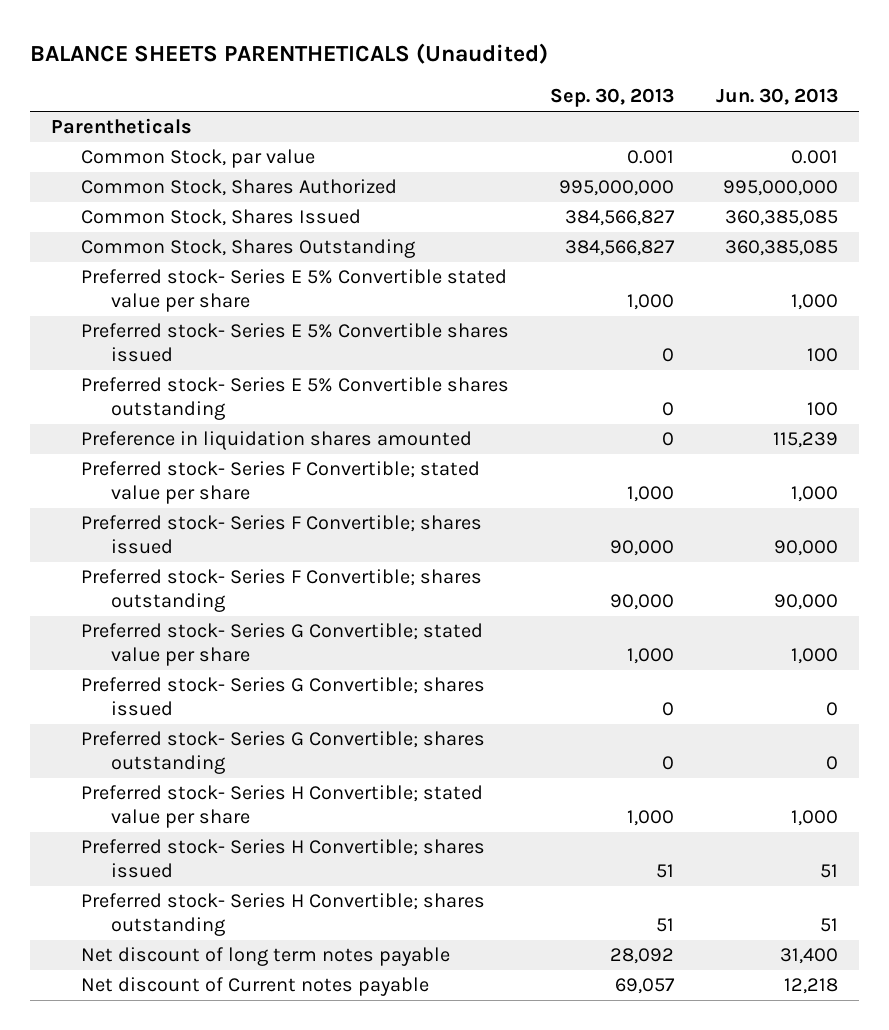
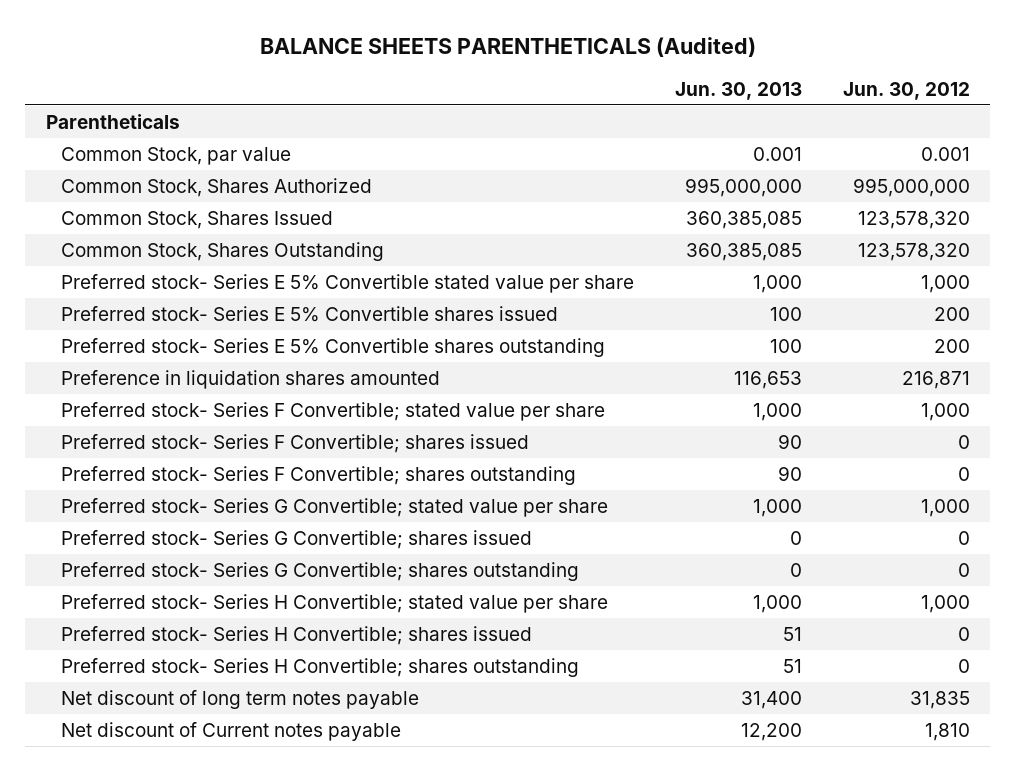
- BALANCE SHEETS PARENTHETICALS (Unaudited)
+ BALANCE SHEETS PARENTHETICALS (Audited)
- | Sep. 30, 2013 | Jun. 30, 2013
+ | Jun. 30, 2013 | Jun. 30, 2012
- Preference in liquidation shares amounted | 0 | 115,239
+ Preference in liquidation shares amounted | 116,653 | 216,871
- Preferred stock- Series F Convertible; shares issued | 90,000 | 90,000
- Preferred stock- Series F Convertible; shares outstanding | 90,000 | 90,000
+ Preferred stock- Series F Convertible; shares issued | 90 | 0
+ Preferred stock- Series F Convertible; shares outstanding | 90 | 0
- Net discount of Current notes payable | 69,057 | 12,218
+ Net discount of Current notes payable | 12,200 | 1,810

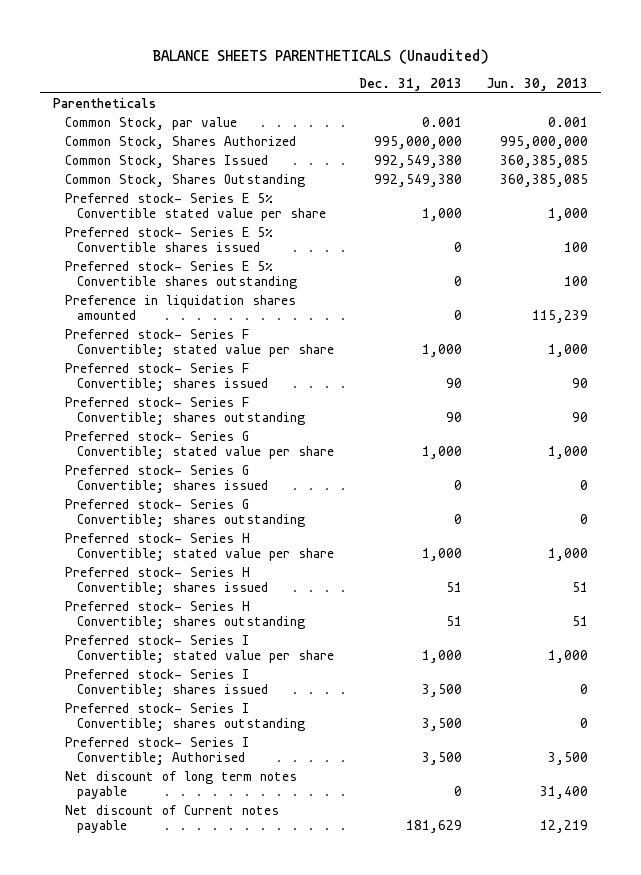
- BALANCE SHEETS PARENTHETICALS (Audited)
+ BALANCE SHEETS PARENTHETICALS (Unaudited)
- | Jun. 30, 2013 | Jun. 30, 2012
+ | Dec. 31, 2013 | Jun. 30, 2013
- Preference in liquidation shares amounted | 116,653 | 216,871
+ Preference in liquidation shares amounted | 0 | 115,239
+ Preferred stock- Series I Convertible; stated value per share | 1,000 | 1,000
+ Preferred stock- Series I Convertible; shares issued | 3,500 | 0
+ Preferred stock- Series I Convertible; shares outstanding | 3,500 | 0
+ Preferred stock- Series I Convertible; Authorised | 3,500 | 3,500
- Net discount of Current notes payable | 12,200 | 1,810
+ Net discount of Current notes payable | 181,629 | 12,219

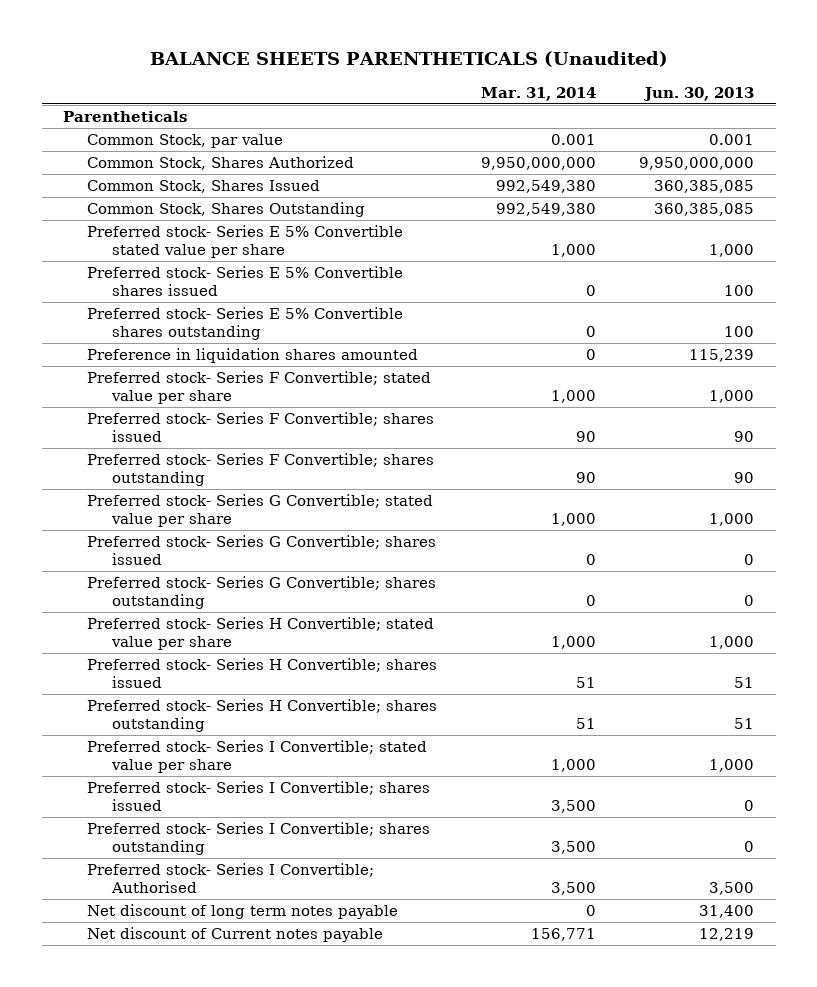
- | Dec. 31, 2013 | Jun. 30, 2013
+ | Mar. 31, 2014 | Jun. 30, 2013
- Common Stock, Shares Authorized | 995,000,000 | 995,000,000
+ Common Stock, Shares Authorized | 9,950,000,000 | 9,950,000,000

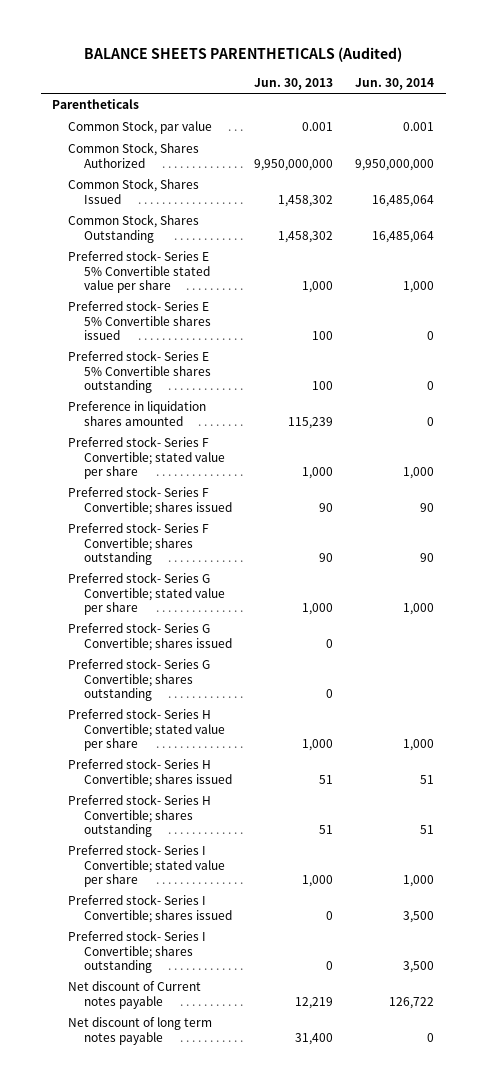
- BALANCE SHEETS PARENTHETICALS (Unaudited)
+ BALANCE SHEETS PARENTHETICALS (Audited)
- | Mar. 31, 2014 | Jun. 30, 2013
+ | Jun. 30, 2013 | Jun. 30, 2014
- Common Stock, Shares Issued | 992,549,380 | 360,385,085
- Common Stock, Shares Outstanding | 992,549,380 | 360,385,085
+ Common Stock, Shares Issued | 1,458,302 | 16,485,064
+ Common Stock, Shares Outstanding | 1,458,302 | 16,485,064
- Preferred stock- Series I Convertible; Authorised | 3,500 | 3,500
moved down: Net discount of long term notes payable | 31,400 | 0

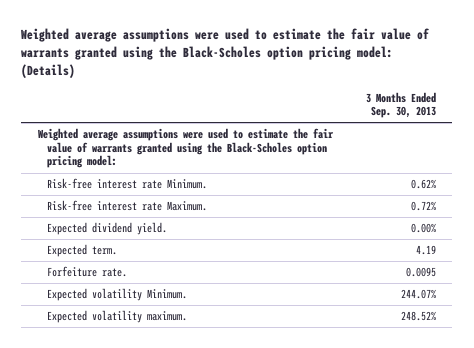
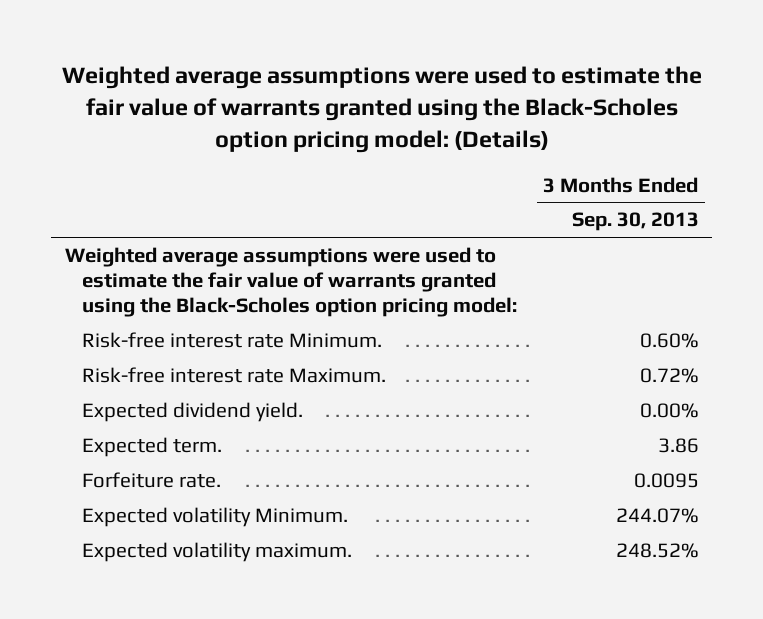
- Risk-free interest rate Minimum. | 0.62%
+ Risk-free interest rate Minimum. | 0.60%
- Expected term. | 4.19
+ Expected term. | 3.86

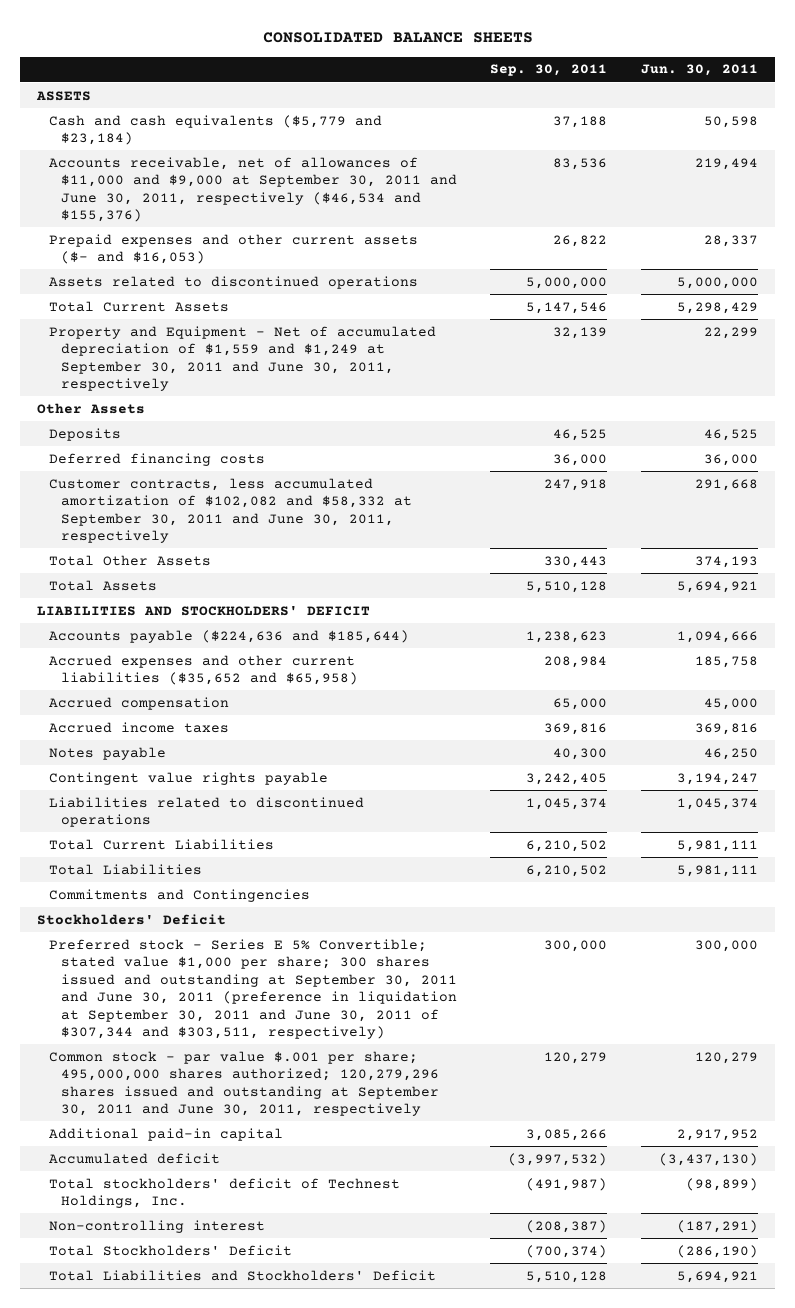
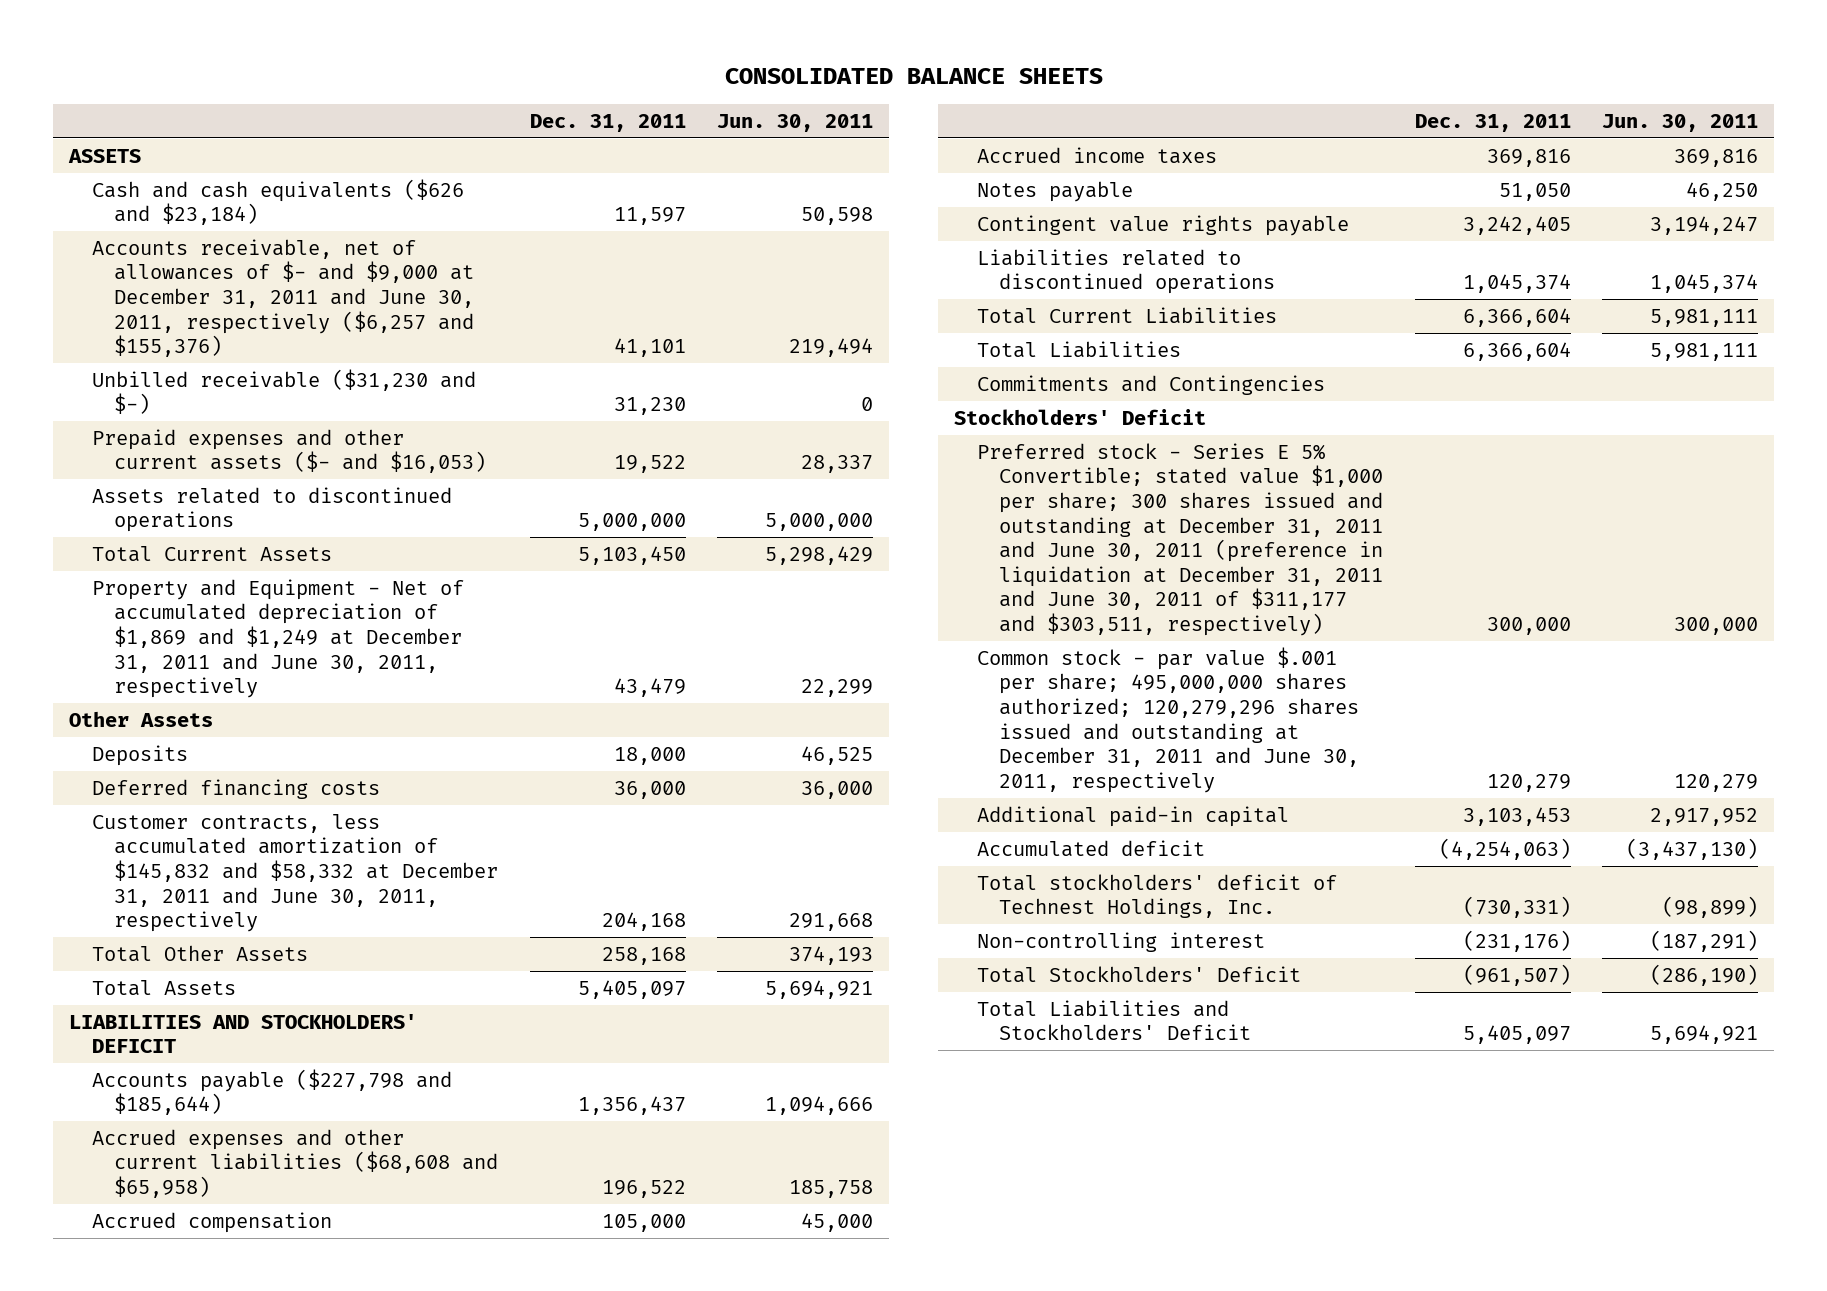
- | Sep. 30, 2011 | Jun. 30, 2011
+ | Dec. 31, 2011 | Jun. 30, 2011
- Cash and cash equivalents ($5,779 and $23,184) | 37,188 | 50,598
- Accounts receivable, net of allowances of $11,000 and $9,000 at September 30, 2011 and June 30, 2011, respectively ($46,534 and $155,376) | 83,536 | 219,494
+ Cash and cash equivalents ($626 and $23,184) | 11,597 | 50,598
+ Accounts receivable, net of allowances of $- and $9,000 at December 31, 2011 and June 30, 2011, respectively ($6,257 and $155,376) | 41,101 | 219,494
+ Unbilled receivable ($31,230 and $-) | 31,230 | 0
- Property and Equipment - Net of accumulated depreciation of $1,559 and $1,249 at September 30, 2011 and June 30, 2011, respectively | 32,139 | 22,299
+ Property and Equipment - Net of accumulated depreciation of $1,869 and $1,249 at December 31, 2011 and June 30, 2011, respectively | 43,479 | 22,299
- Customer contracts, less accumulated amortization of $102,082 and $58,332 at September 30, 2011 and June 30, 2011, respectively | 247,918 | 291,668
+ Customer contracts, less accumulated amortization of $145,832 and $58,332 at December 31, 2011 and June 30, 2011, respectively | 204,168 | 291,668
- Accounts payable ($224,636 and $185,644) | 1,238,623 | 1,094,666
- Accrued expenses and other current liabilities ($35,652 and $65,958) | 208,984 | 185,758
+ Accounts payable ($227,798 and $185,644) | 1,356,437 | 1,094,666
+ Accrued expenses and other current liabilities ($68,608 and $65,958) | 196,522 | 185,758
- Preferred stock - Series E 5% Convertible; stated value $1,000 per share; 300 shares issued and outstanding at September 30, 2011 and June 30, 2011 (preference in liquidation at September 30, 2011 and June 30, 2011 of $307,344 and $303,511, respectively) | 300,000 | 300,000
- Common stock - par value $.001 per share; 495,000,000 shares authorized; 120,279,296 shares issued and outstanding at September 30, 2011 and June 30, 2011, respectively | 120,279 | 120,279
+ Preferred stock - Series E 5% Convertible; stated value $1,000 per share; 300 shares issued and outstanding at December 31, 2011 and June 30, 2011 (preference in liquidation at December 31, 2011 and June 30, 2011 of $311,177 and $303,511, respectively) | 300,000 | 300,000
+ Common stock - par value $.001 per share; 495,000,000 shares authorized; 120,279,296 shares issued and outstanding at December 31, 2011 and June 30, 2011, respectively | 120,279 | 120,279

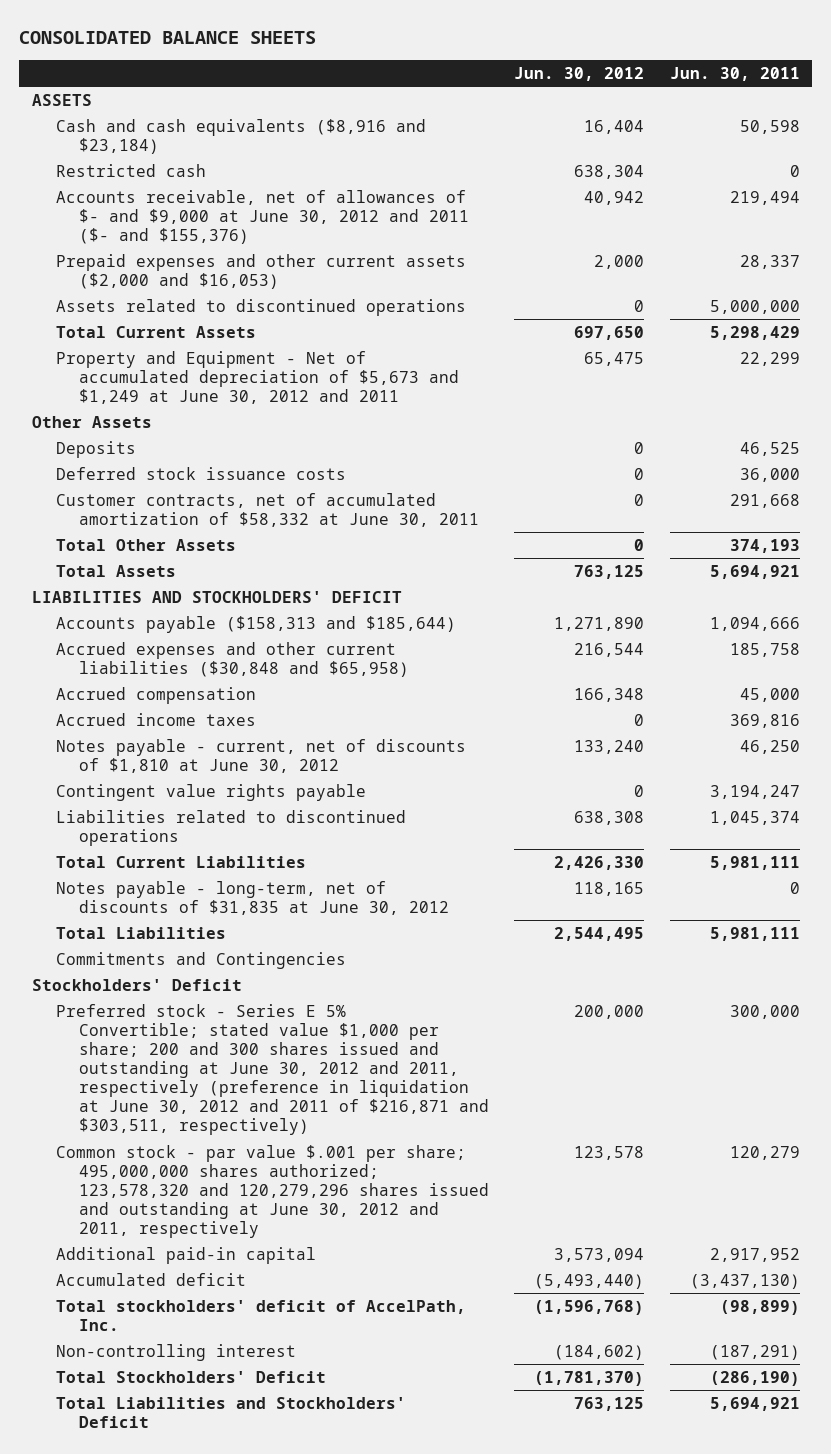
- | Dec. 31, 2011 | Jun. 30, 2011
+ | Jun. 30, 2012 | Jun. 30, 2011
- Cash and cash equivalents ($626 and $23,184) | 11,597 | 50,598
- Accounts receivable, net of allowances of $- and $9,000 at December 31, 2011 and June 30, 2011, respectively ($6,257 and $155,376) | 41,101 | 219,494
- Unbilled receivable ($31,230 and $-) | 31,230 | 0
- Prepaid expenses and other current assets ($- and $16,053) | 19,522 | 28,337
+ Cash and cash equivalents ($8,916 and $23,184) | 16,404 | 50,598
+ Restricted cash | 638,304 | 0
+ Accounts receivable, net of allowances of $- and $9,000 at June 30, 2012 and 2011 ($- and $155,376) | 40,942 | 219,494
+ Prepaid expenses and other current assets ($2,000 and $16,053) | 2,000 | 28,337
- Property and Equipment - Net of accumulated depreciation of $1,869 and $1,249 at December 31, 2011 and June 30, 2011, respectively | 43,479 | 22,299
+ Property and Equipment - Net of accumulated depreciation of $5,673 and $1,249 at June 30, 2012 and 2011 | 65,475 | 22,299
- Deferred financing costs | 36,000 | 36,000
- Customer contracts, less accumulated amortization of $145,832 and $58,332 at December 31, 2011 and June 30, 2011, respectively | 204,168 | 291,668
+ Deferred stock issuance costs | 0 | 36,000
+ Customer contracts, net of accumulated amortization of $58,332 at June 30, 2011 | 0 | 291,668
- Accounts payable ($227,798 and $185,644) | 1,356,437 | 1,094,666
- Accrued expenses and other current liabilities ($68,608 and $65,958) | 196,522 | 185,758
+ Accounts payable ($158,313 and $185,644) | 1,271,890 | 1,094,666
+ Accrued expenses and other current liabilities ($30,848 and $65,958) | 216,544 | 185,758
- Notes payable | 51,050 | 46,250
+ Notes payable - current, net of discounts of $1,810 at June 30, 2012 | 133,240 | 46,250
+ Notes payable - long-term, net of discounts of $31,835 at June 30, 2012 | 118,165 | 0
- Preferred stock - Series E 5% Convertible; stated value $1,000 per share; 300 shares issued and outstanding at December 31, 2011 and June 30, 2011 (preference in liquidation at December 31, 2011 and June 30, 2011 of $311,177 and $303,511, respectively) | 300,000 | 300,000
- Common stock - par value $.001 per share; 495,000,000 shares authorized; 120,279,296 shares issued and outstanding at December 31, 2011 and June 30, 2011, respectively | 120,279 | 120,279
+ Preferred stock - Series E 5% Convertible; stated value $1,000 per share; 200 and 300 shares issued and outstanding at June 30, 2012 and 2011, respectively (preference in liquidation at June 30, 2012 and 2011 of $216,871 and $303,511, respectively) | 200,000 | 300,000
+ Common stock - par value $.001 per share; 495,000,000 shares authorized; 123,578,320 and 120,279,296 shares issued and outstanding at June 30, 2012 and 2011, respectively | 123,578 | 120,279
- Total stockholders' deficit of Technest Holdings, Inc. | (730,331) | (98,899)
+ Total stockholders' deficit of AccelPath, Inc. | (1,596,768) | (98,899)

